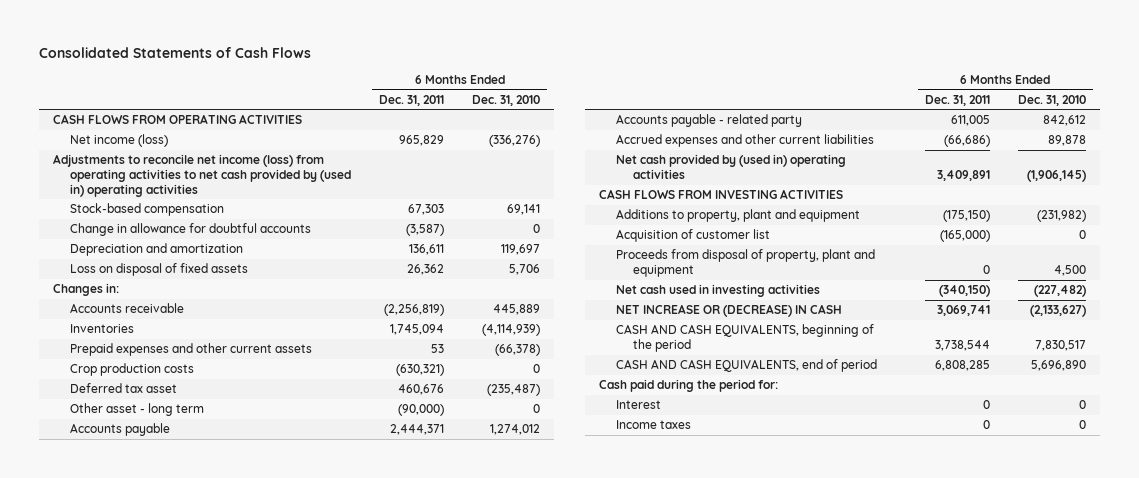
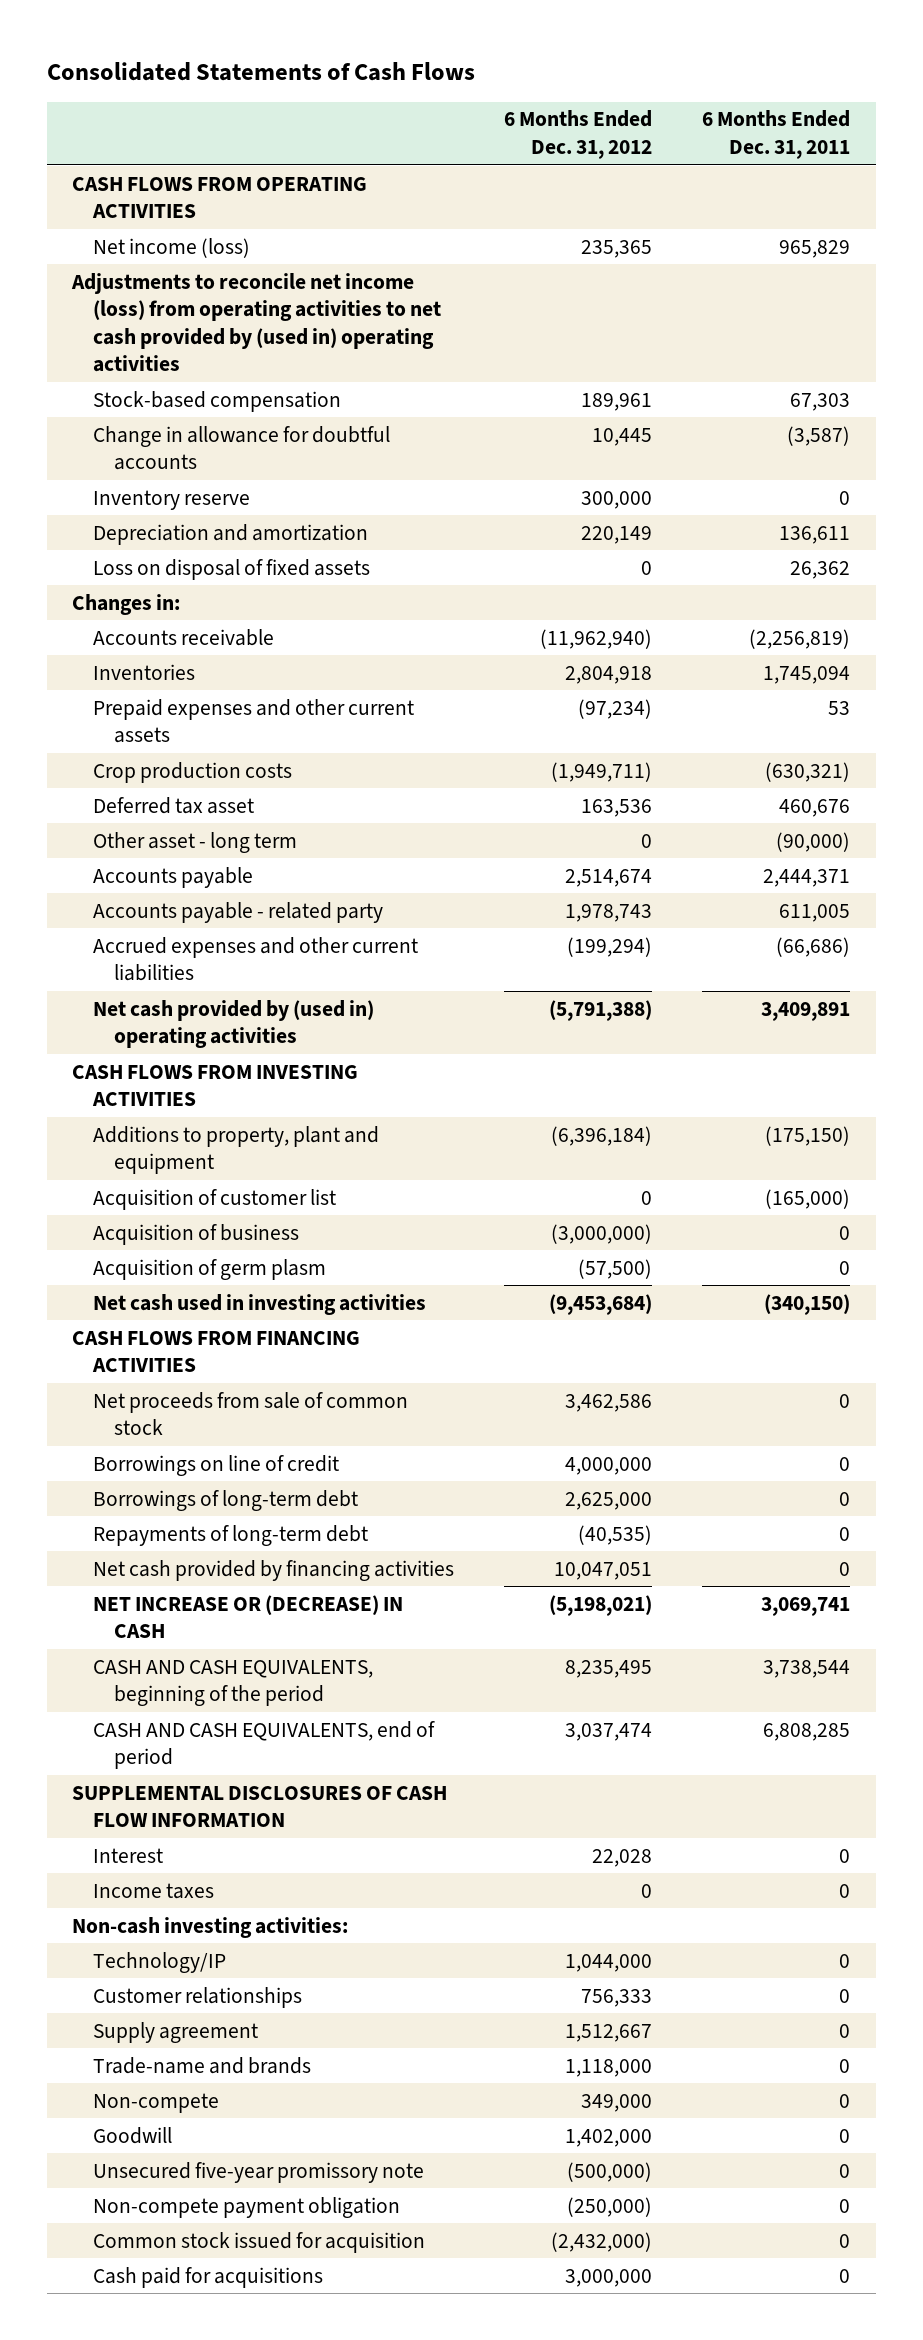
- | 6 Months Ended Dec. 31, 2011 | 6 Months Ended Dec. 31, 2010
+ | 6 Months Ended Dec. 31, 2012 | 6 Months Ended Dec. 31, 2011
+ Inventory reserve | 300,000 | 0
- Proceeds from disposal of property, plant and equipment | 0 | 4,500
+ Acquisition of business | (3,000,000) | 0
+ Acquisition of germ plasm | (57,500) | 0
+ CASH FLOWS FROM FINANCING ACTIVITIES
+ Net proceeds from sale of common stock | 3,462,586 | 0
+ Borrowings on line of credit | 4,000,000 | 0
+ Borrowings of long-term debt | 2,625,000 | 0
+ Repayments of long-term debt | (40,535) | 0
+ Net cash provided by financing activities | 10,047,051 | 0
- Cash paid during the period for:
+ SUPPLEMENTAL DISCLOSURES OF CASH FLOW INFORMATION
+ Non-cash investing activities:
+ Technology/IP | 1,044,000 | 0
+ Customer relationships | 756,333 | 0
+ Supply agreement | 1,512,667 | 0
+ Trade-name and brands | 1,118,000 | 0
+ Non-compete | 349,000 | 0
+ Goodwill | 1,402,000 | 0
+ Unsecured five-year promissory note | (500,000) | 0
+ Non-compete payment obligation | (250,000) | 0
+ Common stock issued for acquisition | (2,432,000) | 0
+ Cash paid for acquisitions | 3,000,000 | 0

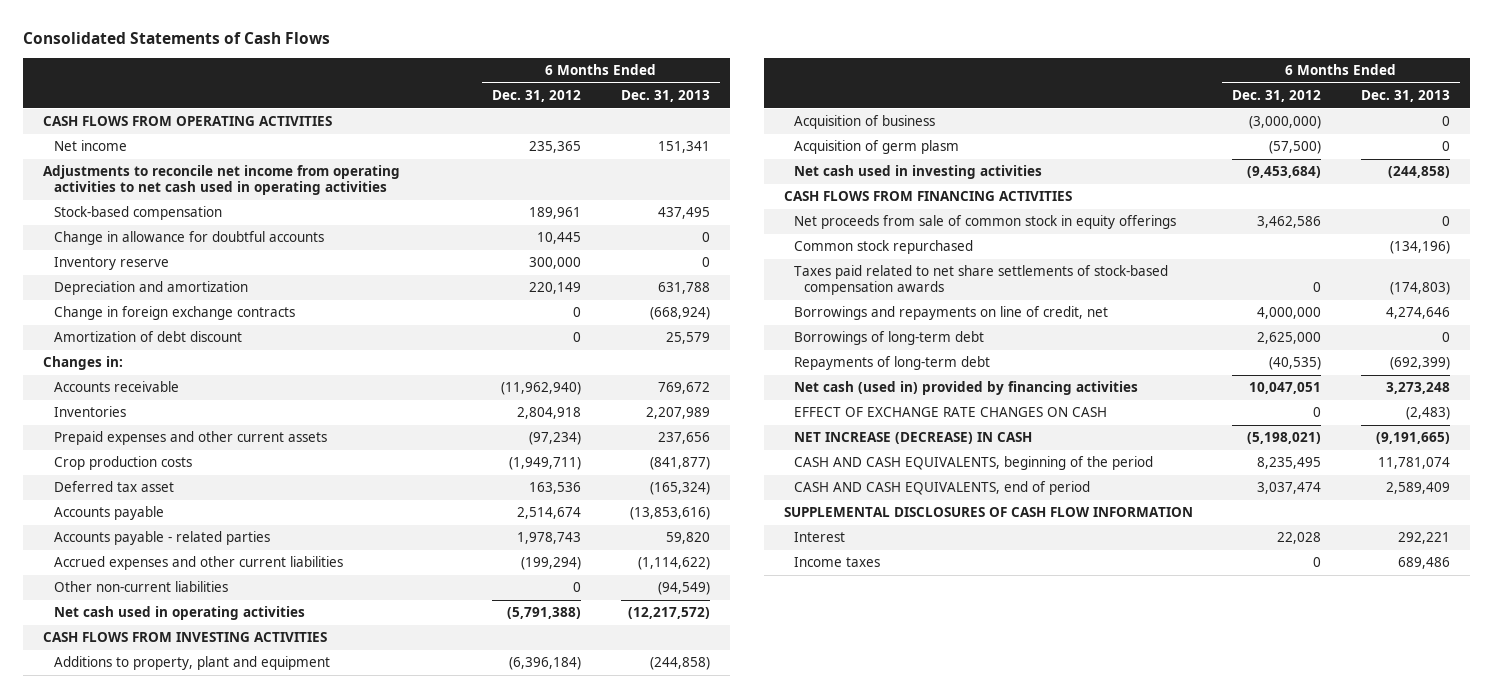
- | 6 Months Ended Dec. 31, 2012 | 6 Months Ended Dec. 31, 2011
+ | 6 Months Ended Dec. 31, 2012 | 6 Months Ended Dec. 31, 2013
- Net income (loss) | 235,365 | 965,829
- Adjustments to reconcile net income (loss) from operating activities to net cash provided by (used in) operating activities
+ Net income | 235,365 | 151,341
+ Adjustments to reconcile net income from operating activities to net cash used in operating activities
- Loss on disposal of fixed assets | 0 | 26,362
+ Change in foreign exchange contracts | 0 | (668,924)
+ Amortization of debt discount | 0 | 25,579
- Other asset - long term | 0 | (90,000)
- Accounts payable - related party | 1,978,743 | 611,005
+ Accounts payable - related parties | 1,978,743 | 59,820
- Net cash provided by (used in) operating activities | (5,791,388) | 3,409,891
+ Other non-current liabilities | 0 | (94,549)
+ Net cash used in operating activities | (5,791,388) | (12,217,572)
- Acquisition of customer list | 0 | (165,000)
- Net proceeds from sale of common stock | 3,462,586 | 0
- Borrowings on line of credit | 4,000,000 | 0
+ Net proceeds from sale of common stock in equity offerings | 3,462,586 | 0
+ Common stock repurchased | | (134,196)
+ Taxes paid related to net share settlements of stock-based compensation awards | 0 | (174,803)
+ Borrowings and repayments on line of credit, net | 4,000,000 | 4,274,646
- Net cash provided by financing activities | 10,047,051 | 0
- NET INCREASE OR (DECREASE) IN CASH | (5,198,021) | 3,069,741
+ Net cash (used in) provided by financing activities | 10,047,051 | 3,273,248
+ EFFECT OF EXCHANGE RATE CHANGES ON CASH | 0 | (2,483)
+ NET INCREASE (DECREASE) IN CASH | (5,198,021) | (9,191,665)
- Non-cash investing activities:
- Technology/IP | 1,044,000 | 0
- Customer relationships | 756,333 | 0
- Supply agreement | 1,512,667 | 0
- Trade-name and brands | 1,118,000 | 0
- Non-compete | 349,000 | 0
- Goodwill | 1,402,000 | 0
- Unsecured five-year promissory note | (500,000) | 0
- Non-compete payment obligation | (250,000) | 0
- Common stock issued for acquisition | (2,432,000) | 0
- Cash paid for acquisitions | 3,000,000 | 0

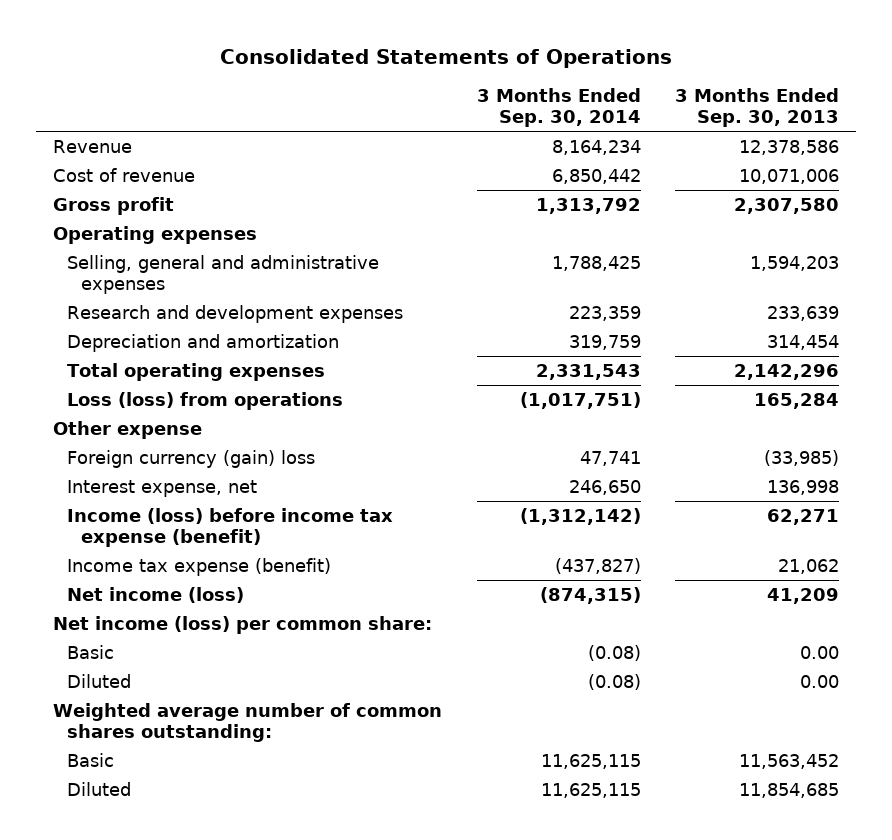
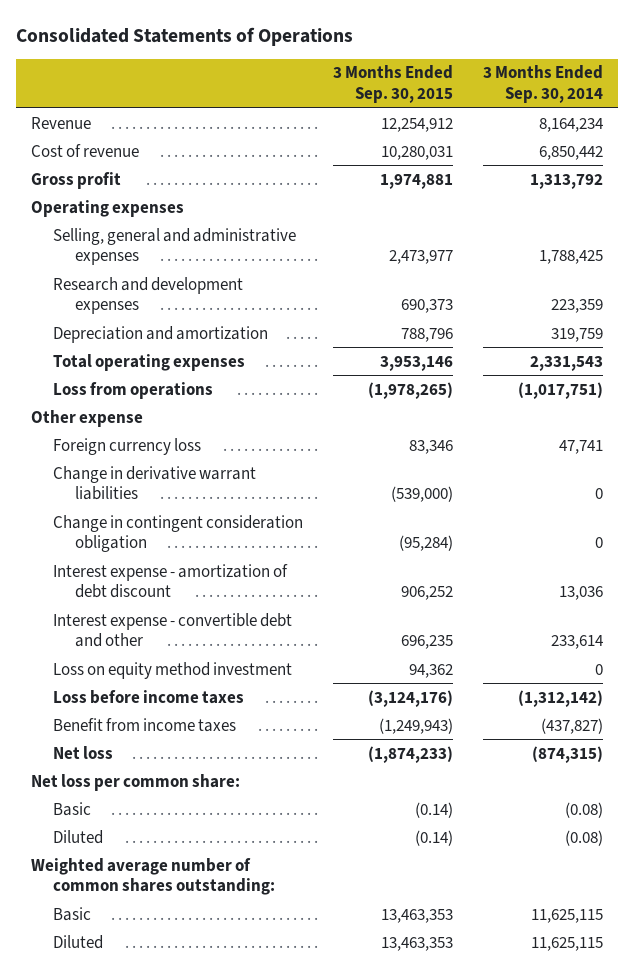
- | 3 Months Ended Sep. 30, 2014 | 3 Months Ended Sep. 30, 2013
+ | 3 Months Ended Sep. 30, 2015 | 3 Months Ended Sep. 30, 2014
- Loss (loss) from operations | (1,017,751) | 165,284
+ Loss from operations | (1,978,265) | (1,017,751)
- Foreign currency (gain) loss | 47,741 | (33,985)
- Interest expense, net | 246,650 | 136,998
- Income (loss) before income tax expense (benefit) | (1,312,142) | 62,271
- Income tax expense (benefit) | (437,827) | 21,062
- Net income (loss) | (874,315) | 41,209
- Net income (loss) per common share:
+ Foreign currency loss | 83,346 | 47,741
+ Change in derivative warrant liabilities | (539,000) | 0
+ Change in contingent consideration obligation | (95,284) | 0
+ Interest expense - amortization of debt discount | 906,252 | 13,036
+ Interest expense - convertible debt and other | 696,235 | 233,614
+ Loss on equity method investment | 94,362 | 0
+ Loss before income taxes | (3,124,176) | (1,312,142)
+ Benefit from income taxes | (1,249,943) | (437,827)
+ Net loss | (1,874,233) | (874,315)
+ Net loss per common share:

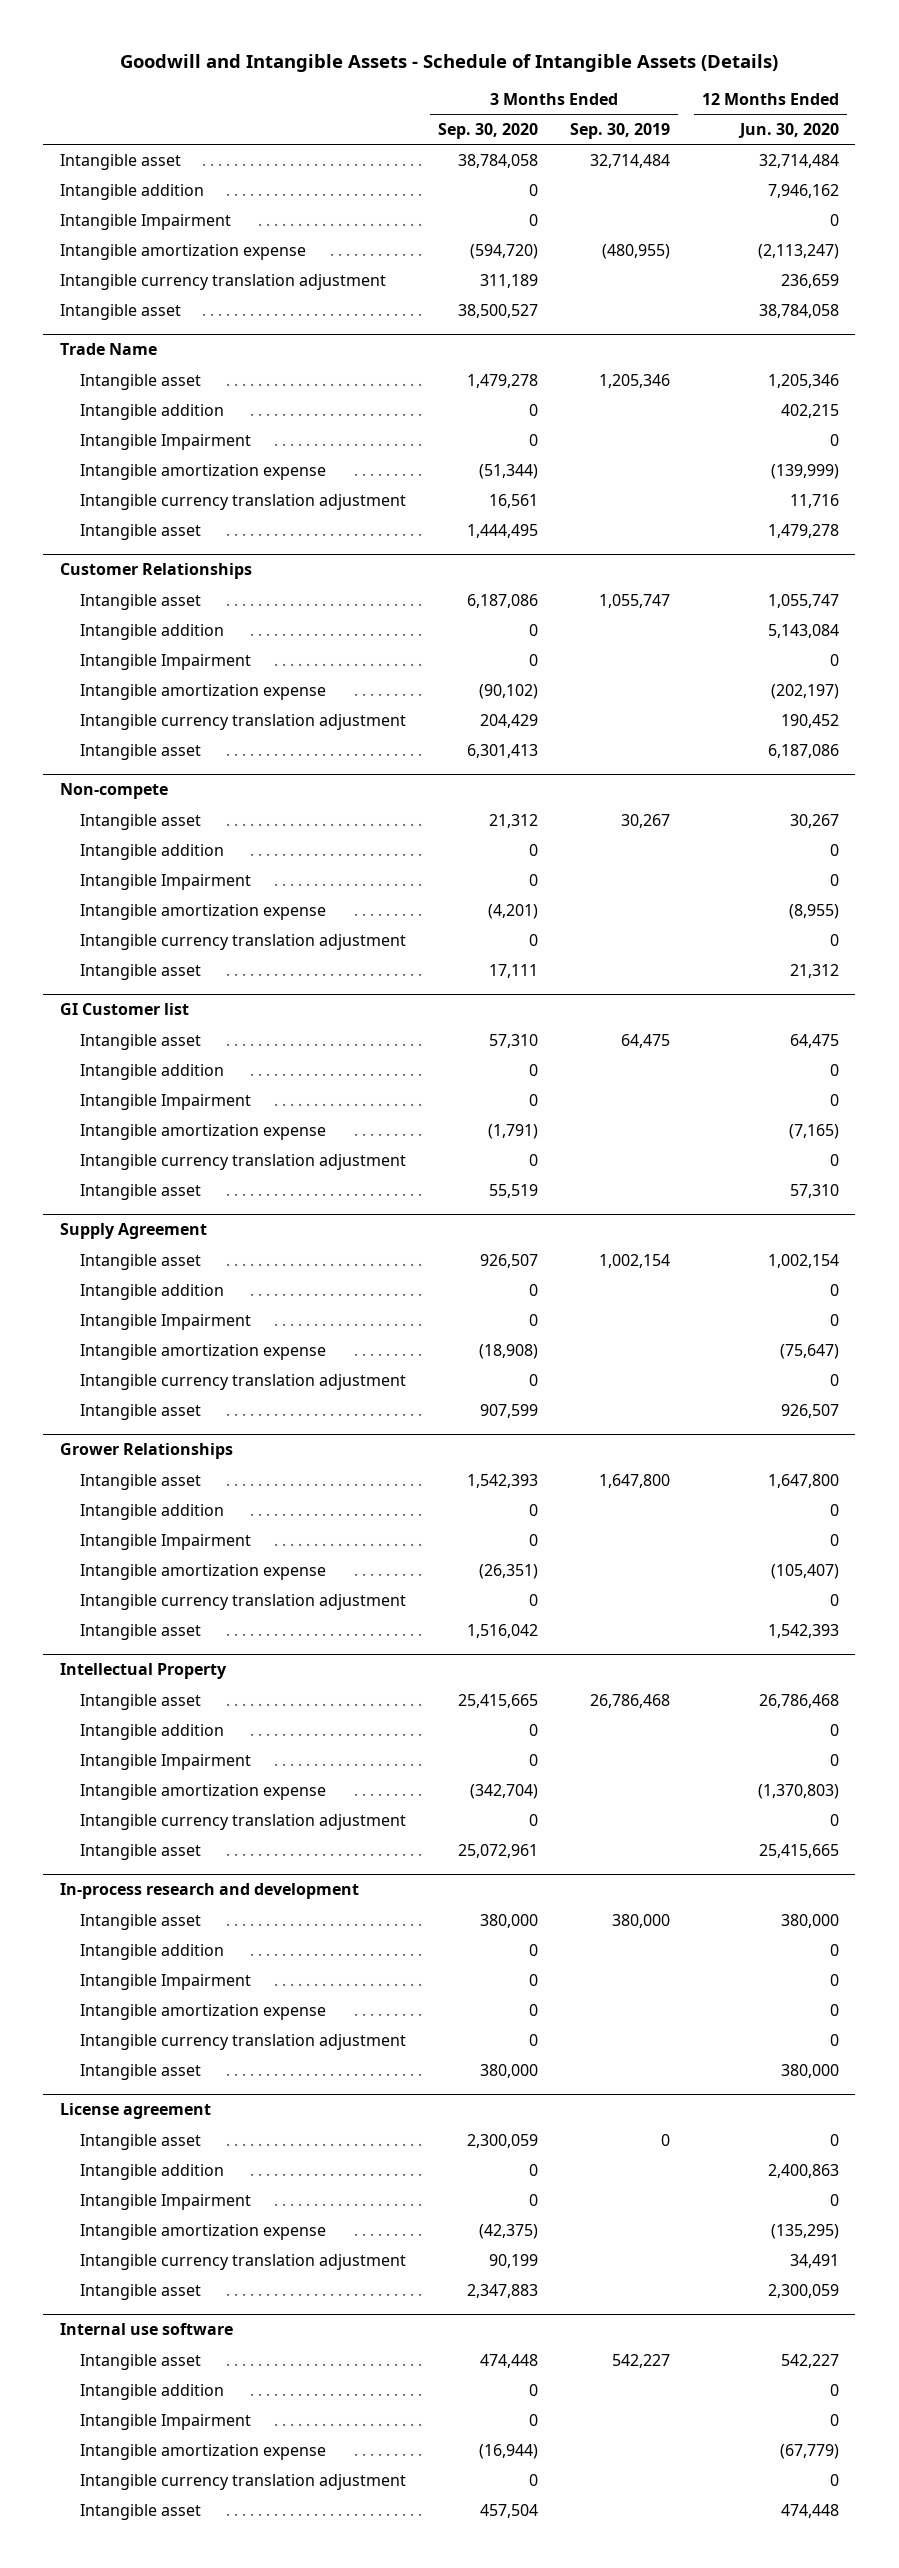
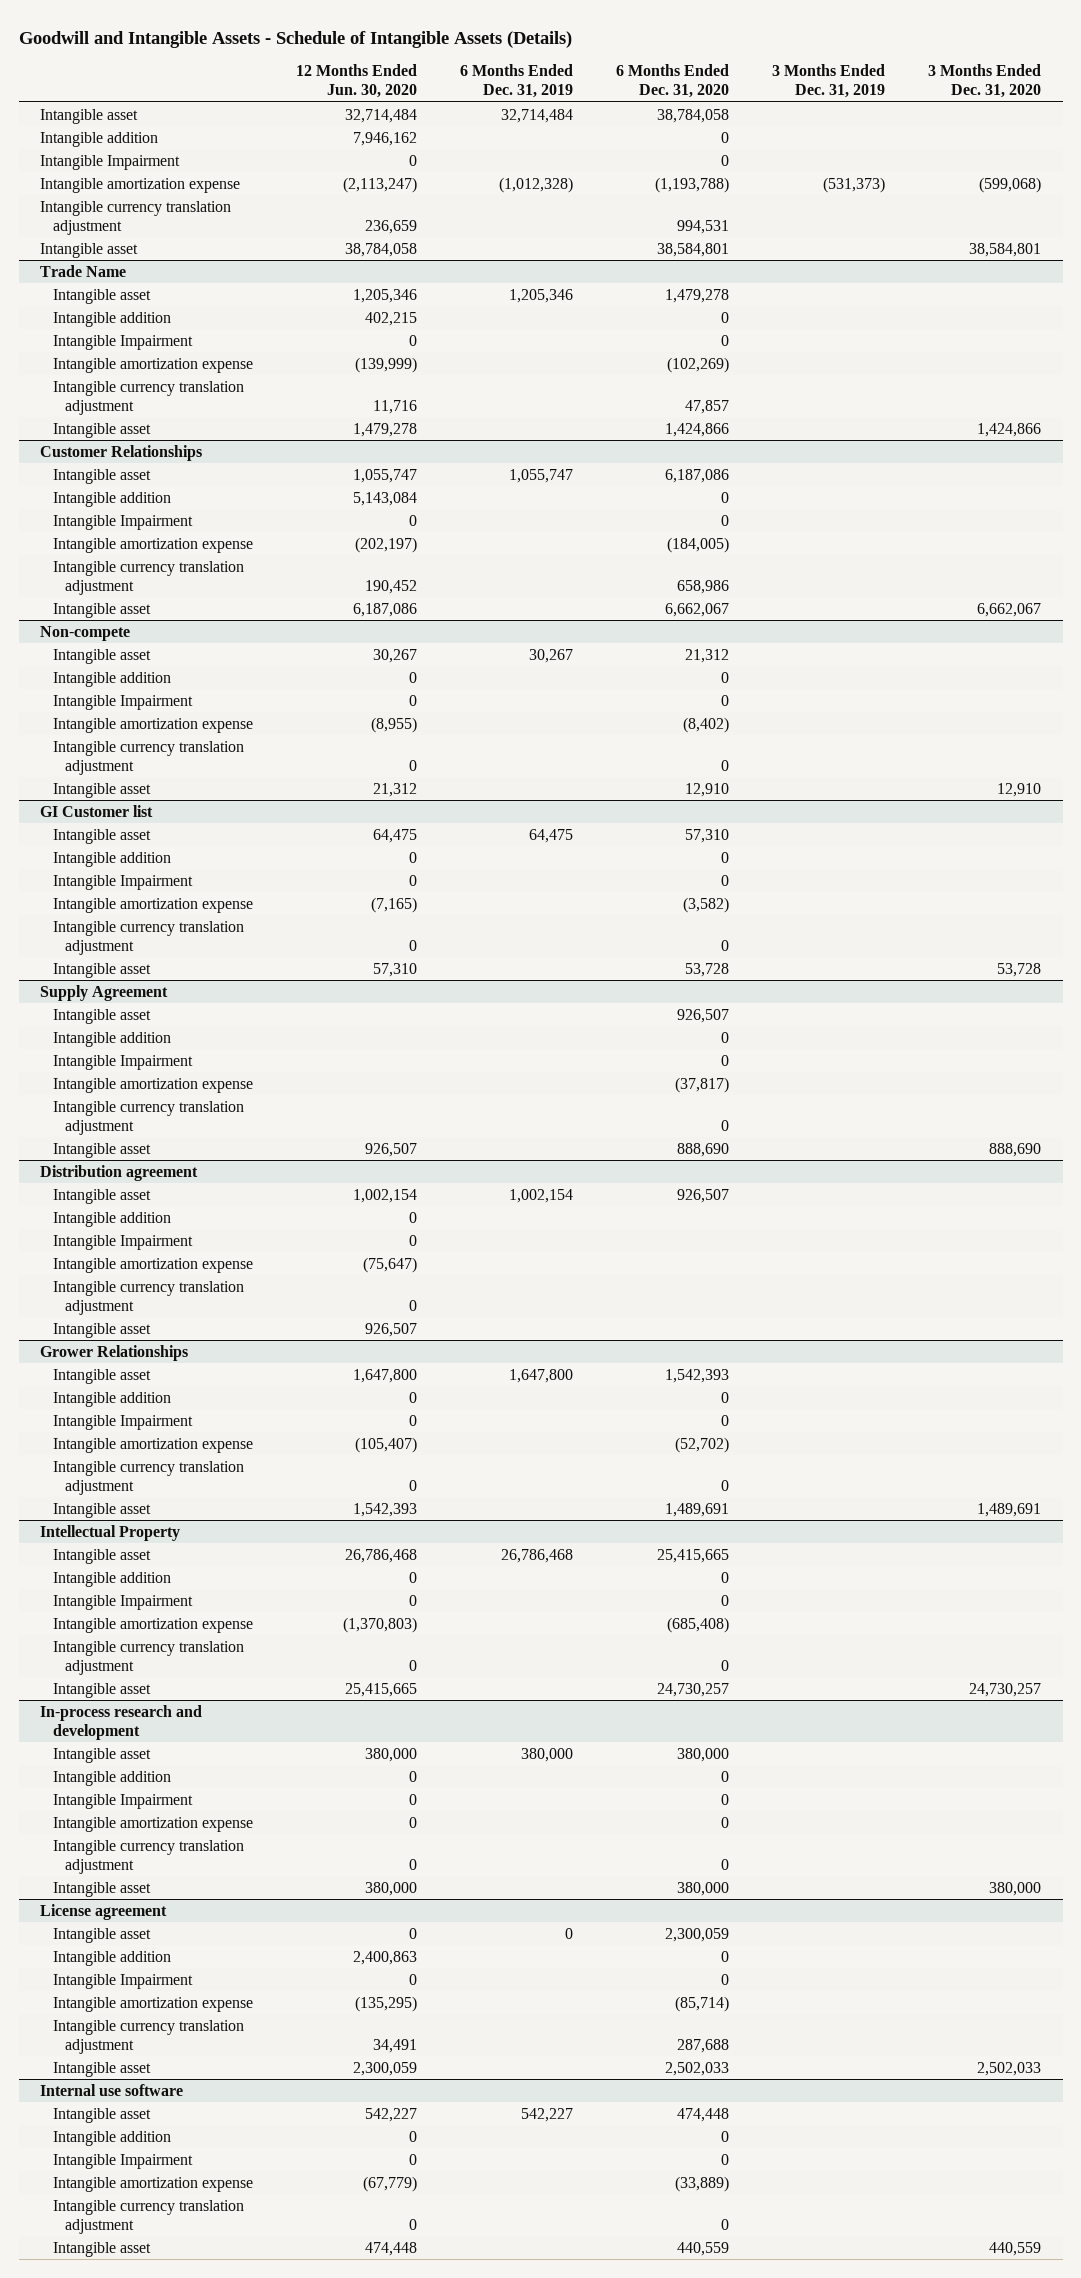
- | 3 Months Ended Sep. 30, 2020 | 3 Months Ended Sep. 30, 2019 | 12 Months Ended Jun. 30, 2020
+ | 12 Months Ended Jun. 30, 2020 | 6 Months Ended Dec. 31, 2019 | 6 Months Ended Dec. 31, 2020 | 3 Months Ended Dec. 31, 2019 | 3 Months Ended Dec. 31, 2020
@ Supply Agreement
+ Intangible asset | | | 926,507 | |
+ Intangible addition | | | 0 | |
+ Intangible Impairment | | | 0 | |
+ Intangible amortization expense | | | (37,817) | |
+ Intangible currency translation adjustment | | | 0 | |
+ Intangible asset | 926,507 | | 888,690 | | 888,690
+ Distribution agreement

